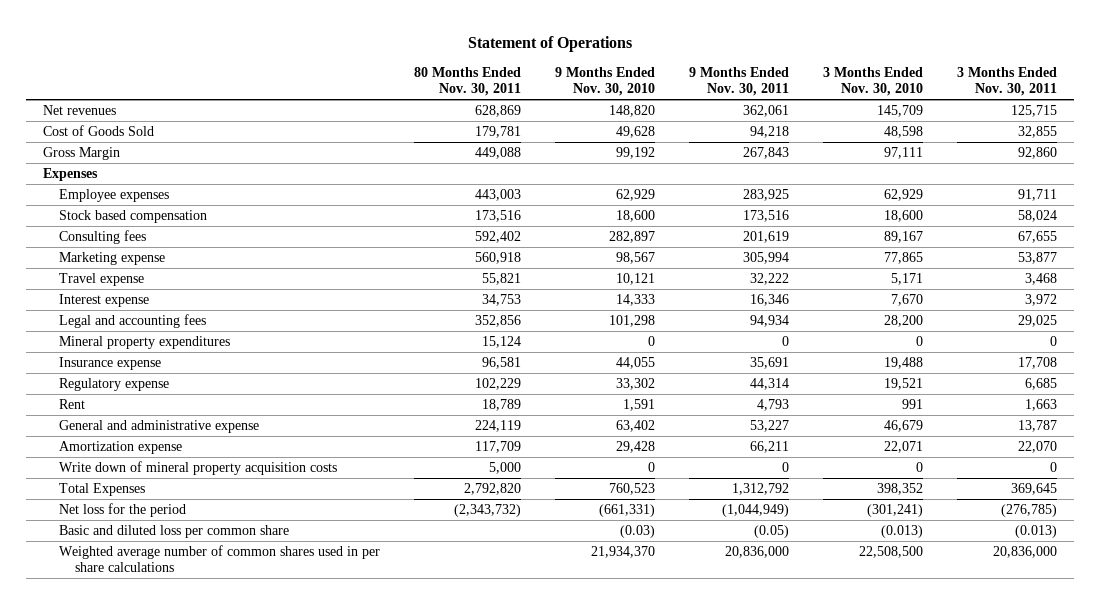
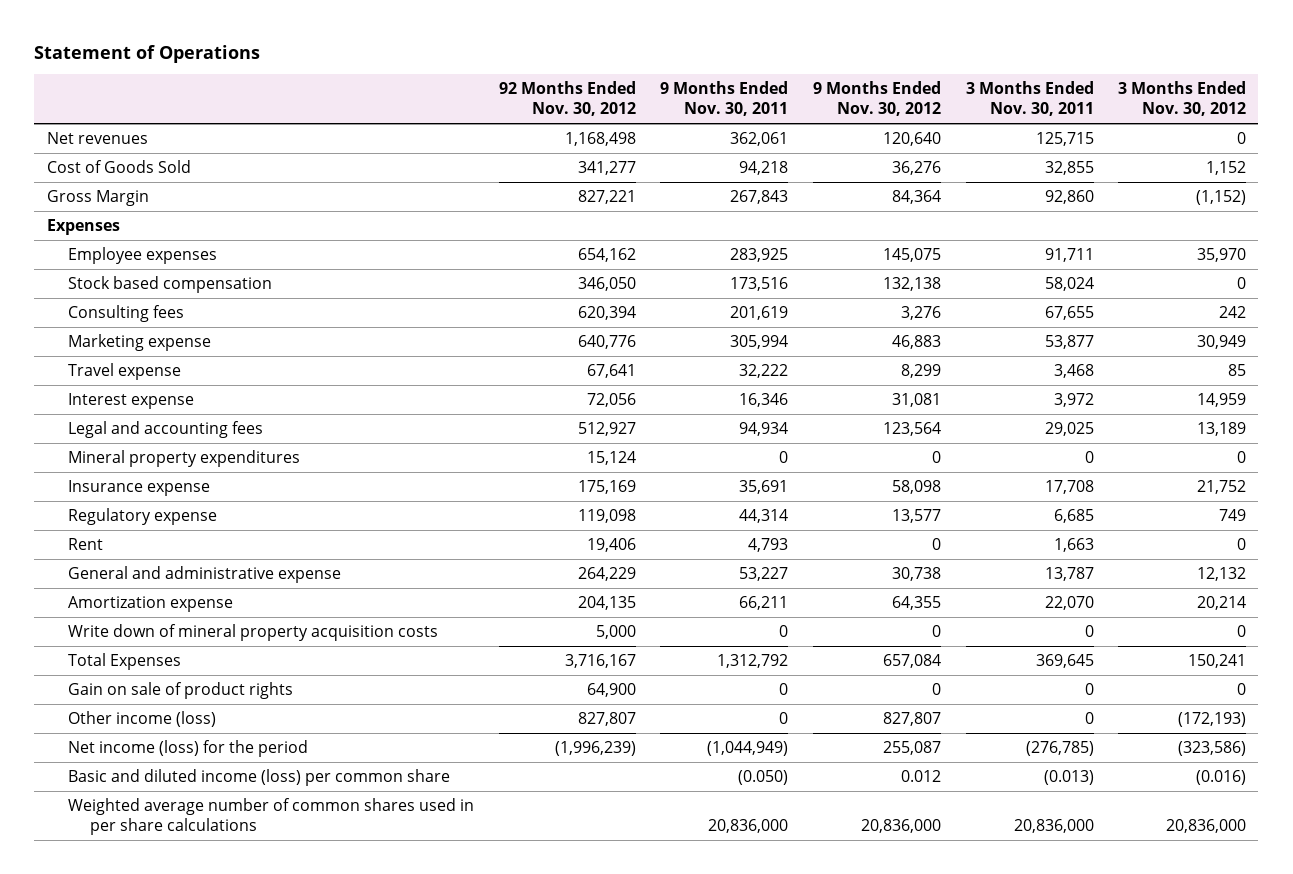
- | 80 Months Ended Nov. 30, 2011 | 9 Months Ended Nov. 30, 2010 | 9 Months Ended Nov. 30, 2011 | 3 Months Ended Nov. 30, 2010 | 3 Months Ended Nov. 30, 2011
+ | 92 Months Ended Nov. 30, 2012 | 9 Months Ended Nov. 30, 2011 | 9 Months Ended Nov. 30, 2012 | 3 Months Ended Nov. 30, 2011 | 3 Months Ended Nov. 30, 2012
- Net loss for the period | (2,343,732) | (661,331) | (1,044,949) | (301,241) | (276,785)
- Basic and diluted loss per common share | | (0.03) | (0.05) | (0.013) | (0.013)
+ Gain on sale of product rights | 64,900 | 0 | 0 | 0 | 0
+ Other income (loss) | 827,807 | 0 | 827,807 | 0 | (172,193)
+ Net income (loss) for the period | (1,996,239) | (1,044,949) | 255,087 | (276,785) | (323,586)
+ Basic and diluted income (loss) per common share | | (0.050) | 0.012 | (0.013) | (0.016)

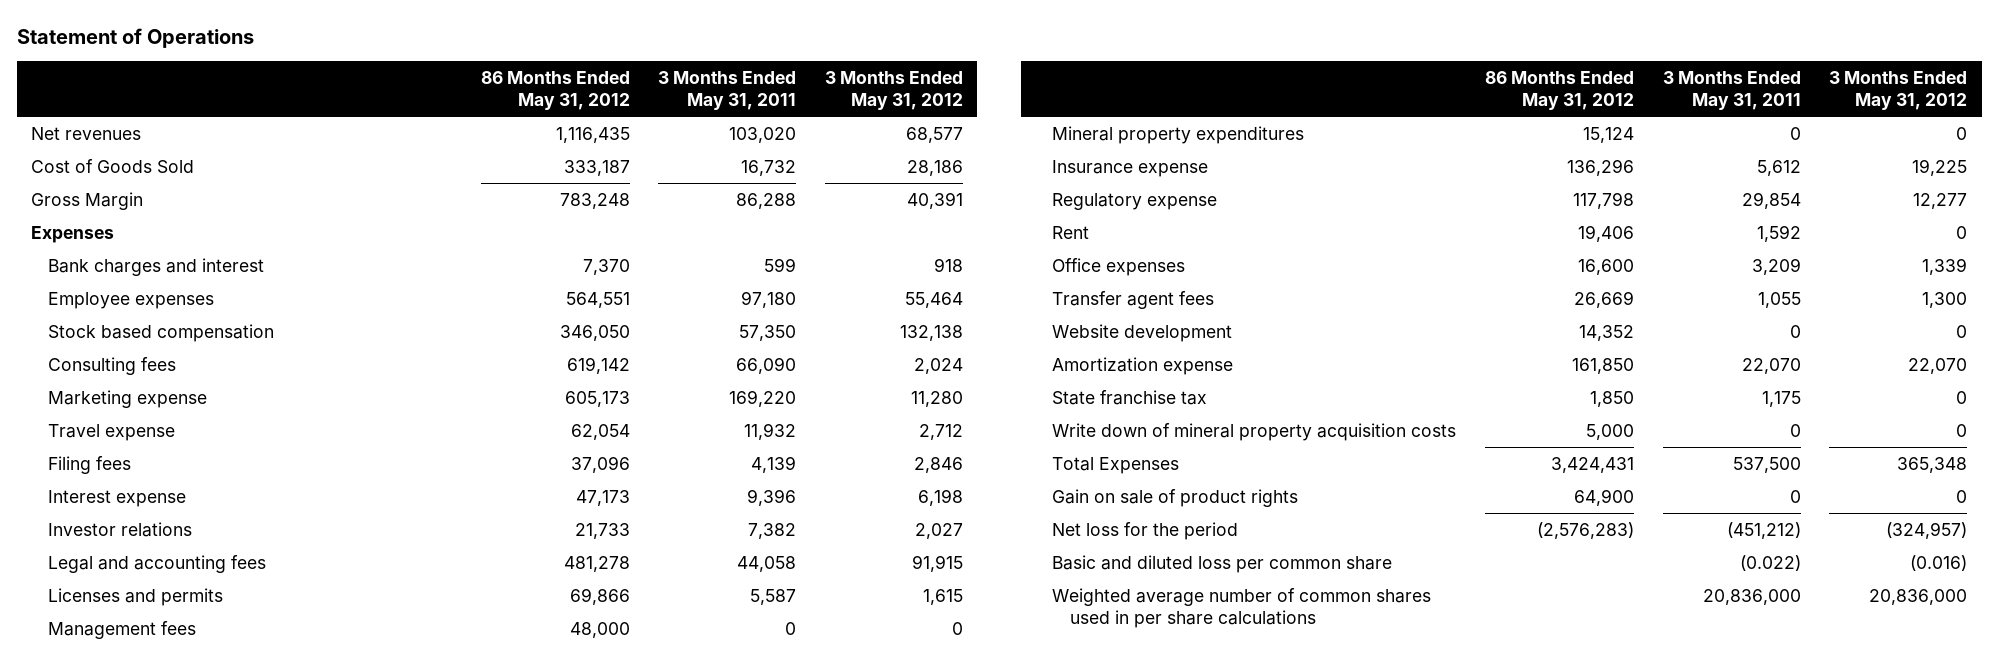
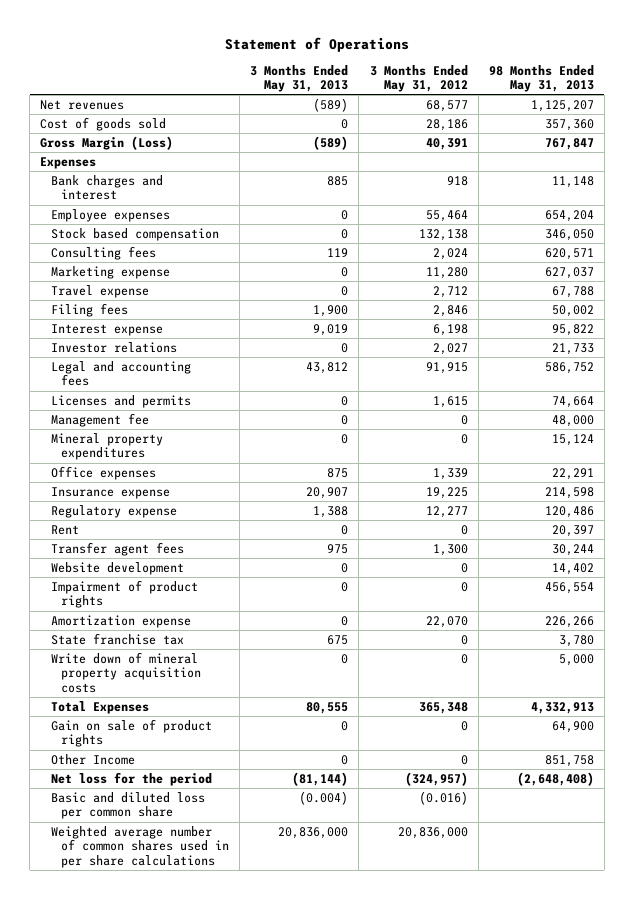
- | 86 Months Ended May 31, 2012 | 3 Months Ended May 31, 2011 | 3 Months Ended May 31, 2012
+ | 3 Months Ended May 31, 2013 | 3 Months Ended May 31, 2012 | 98 Months Ended May 31, 2013
- Cost of Goods Sold | 333,187 | 16,732 | 28,186
- Gross Margin | 783,248 | 86,288 | 40,391
+ Cost of goods sold | 0 | 28,186 | 357,360
+ Gross Margin (Loss) | (589) | 40,391 | 767,847
- Management fees | 48,000 | 0 | 0
+ Management fee | 0 | 0 | 48,000
moved up: Office expenses | 875 | 1,339 | 22,291
+ Impairment of product rights | 0 | 0 | 456,554
+ Other Income | 0 | 0 | 851,758

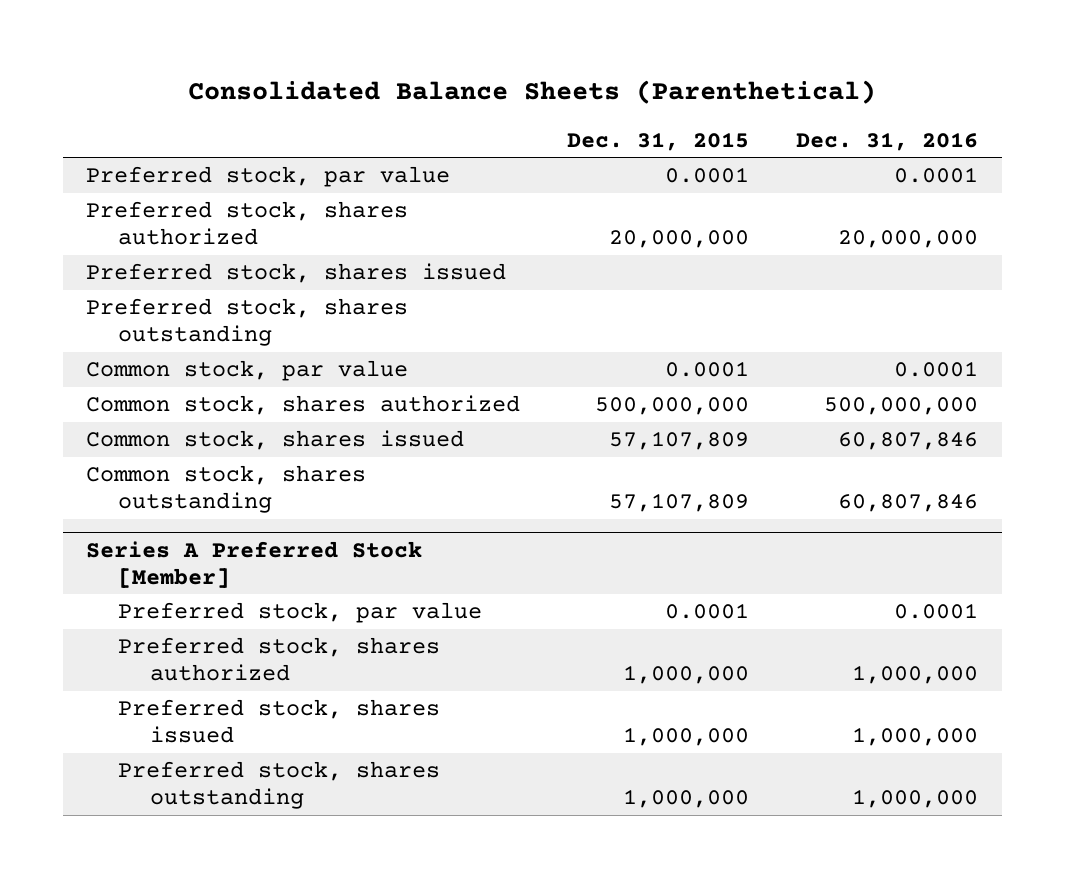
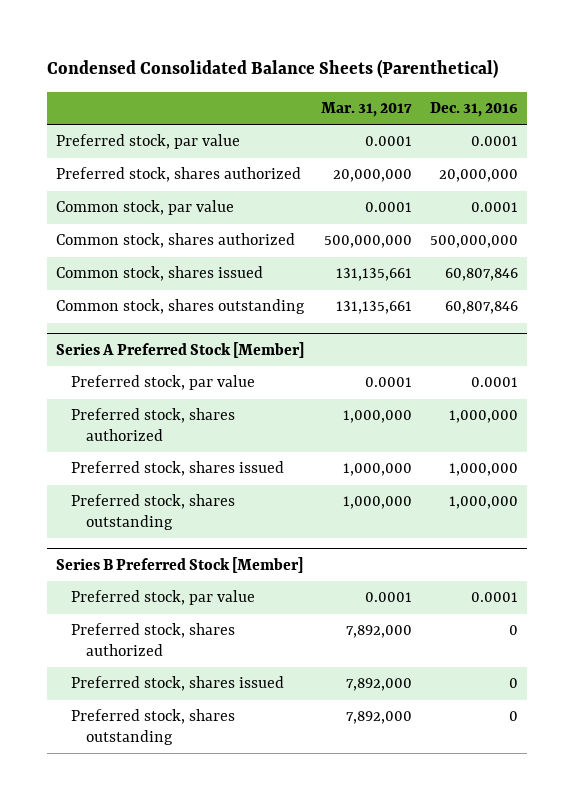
- Consolidated Balance Sheets (Parenthetical)
+ Condensed Consolidated Balance Sheets (Parenthetical)
- | Dec. 31, 2015 | Dec. 31, 2016
+ | Mar. 31, 2017 | Dec. 31, 2016
- Preferred stock, shares issued
- Preferred stock, shares outstanding
+ Series B Preferred Stock [Member]
+ Preferred stock, par value | 0.0001 | 0.0001
+ Preferred stock, shares authorized | 7,892,000 | 0
+ Preferred stock, shares issued | 7,892,000 | 0
+ Preferred stock, shares outstanding | 7,892,000 | 0

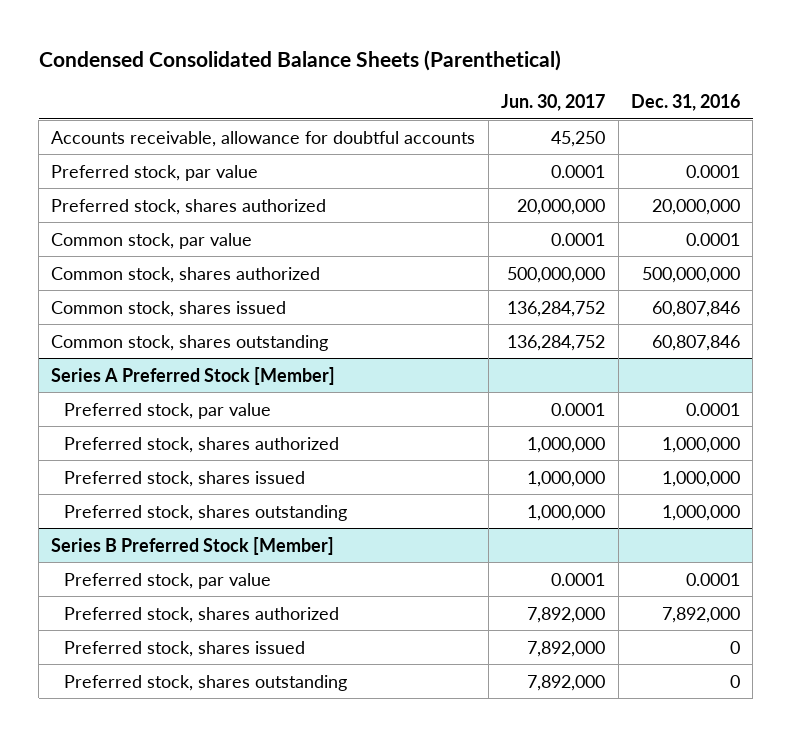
- | Mar. 31, 2017 | Dec. 31, 2016
+ | Jun. 30, 2017 | Dec. 31, 2016
+ Accounts receivable, allowance for doubtful accounts | 45,250 |
@ Series B Preferred Stock [Member]
- Preferred stock, shares authorized | 7,892,000 | 0
+ Preferred stock, shares authorized | 7,892,000 | 7,892,000

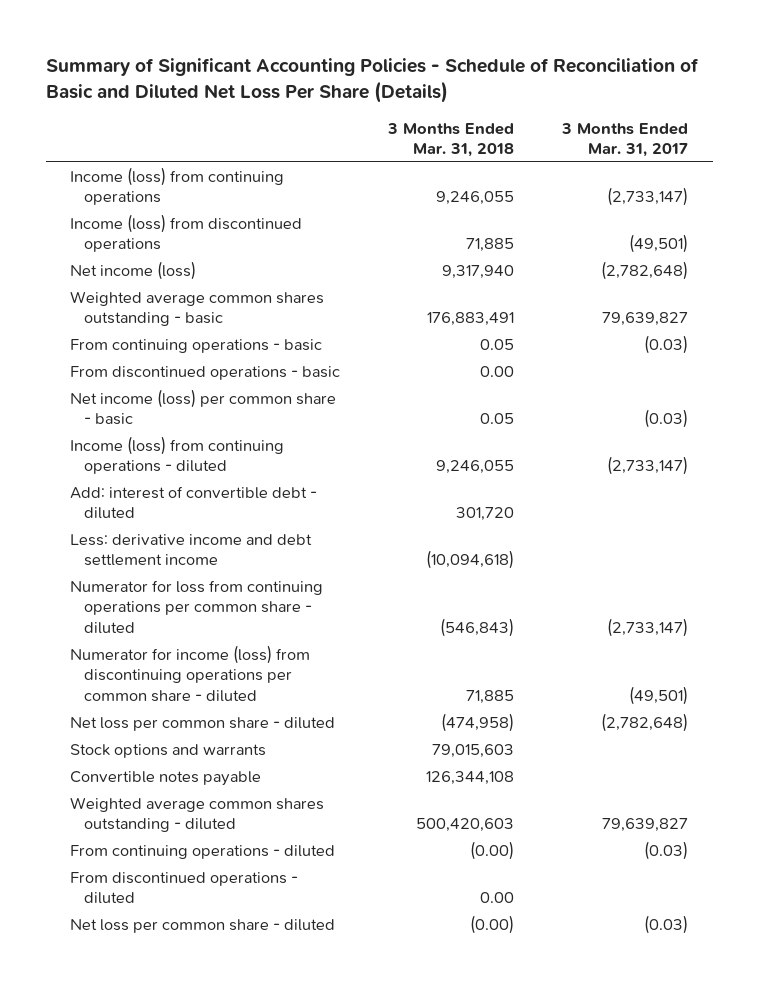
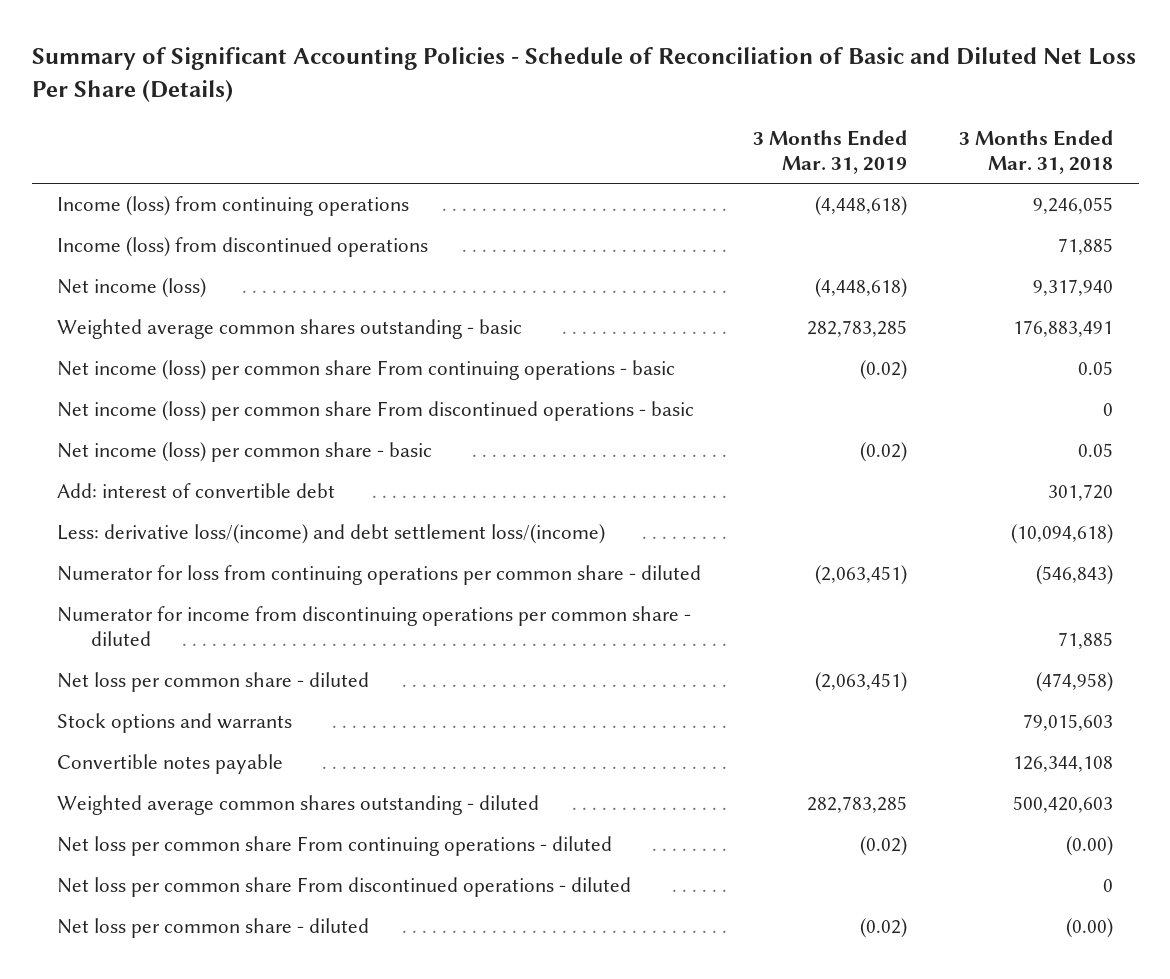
- | 3 Months Ended Mar. 31, 2018 | 3 Months Ended Mar. 31, 2017
+ | 3 Months Ended Mar. 31, 2019 | 3 Months Ended Mar. 31, 2018
- From continuing operations - basic | 0.05 | (0.03)
- From discontinued operations - basic | 0.00 |
+ Net income (loss) per common share From continuing operations - basic | (0.02) | 0.05
+ Net income (loss) per common share From discontinued operations - basic | | 0
- Income (loss) from continuing operations - diluted | 9,246,055 | (2,733,147)
- Add: interest of convertible debt - diluted | 301,720 |
- Less: derivative income and debt settlement income | (10,094,618) |
+ Add: interest of convertible debt | | 301,720
+ Less: derivative loss/(income) and debt settlement loss/(income) | | (10,094,618)
- Numerator for income (loss) from discontinuing operations per common share - diluted | 71,885 | (49,501)
+ Numerator for income from discontinuing operations per common share - diluted | | 71,885
- From continuing operations - diluted | (0.00) | (0.03)
- From discontinued operations - diluted | 0.00 |
+ Net loss per common share From continuing operations - diluted | (0.02) | (0.00)
+ Net loss per common share From discontinued operations - diluted | | 0

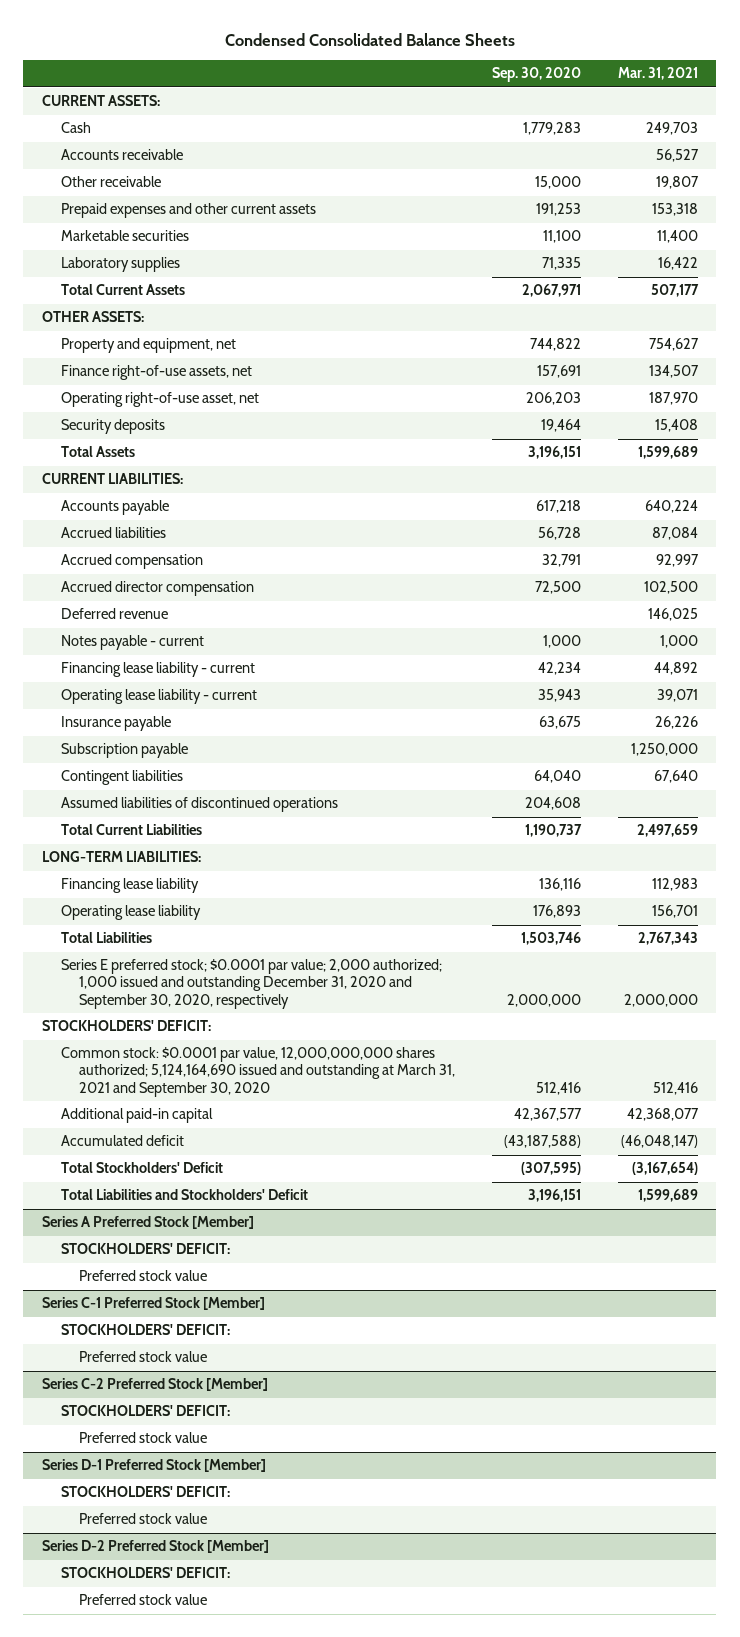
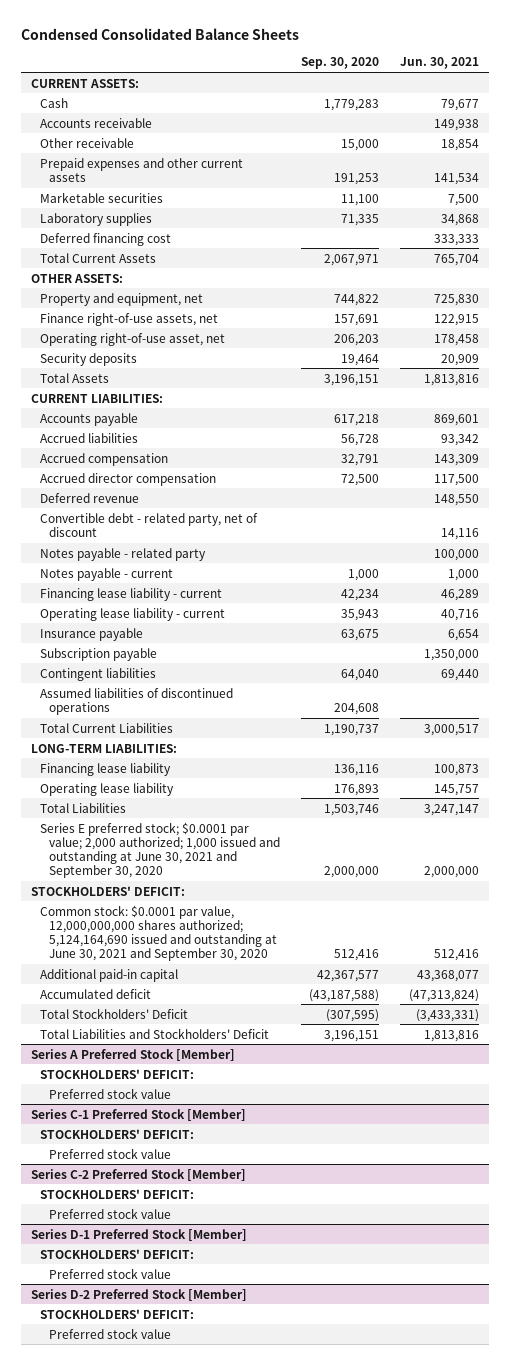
- | Sep. 30, 2020 | Mar. 31, 2021
+ | Sep. 30, 2020 | Jun. 30, 2021
+ Deferred financing cost | | 333,333
+ Convertible debt - related party, net of discount | | 14,116
+ Notes payable - related party | | 100,000
- Series E preferred stock; $0.0001 par value; 2,000 authorized; 1,000 issued and outstanding December 31, 2020 and September 30, 2020, respectively | 2,000,000 | 2,000,000
+ Series E preferred stock; $0.0001 par value; 2,000 authorized; 1,000 issued and outstanding at June 30, 2021 and September 30, 2020 | 2,000,000 | 2,000,000
- Common stock: $0.0001 par value, 12,000,000,000 shares authorized; 5,124,164,690 issued and outstanding at March 31, 2021 and September 30, 2020 | 512,416 | 512,416
+ Common stock: $0.0001 par value, 12,000,000,000 shares authorized; 5,124,164,690 issued and outstanding at June 30, 2021 and September 30, 2020 | 512,416 | 512,416

